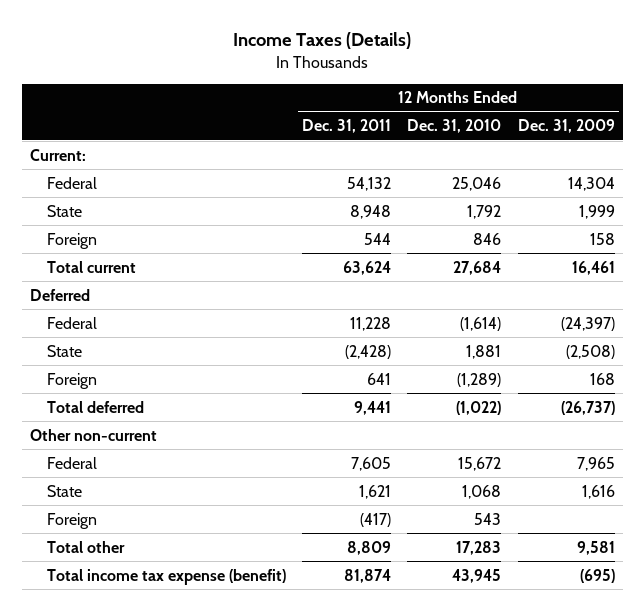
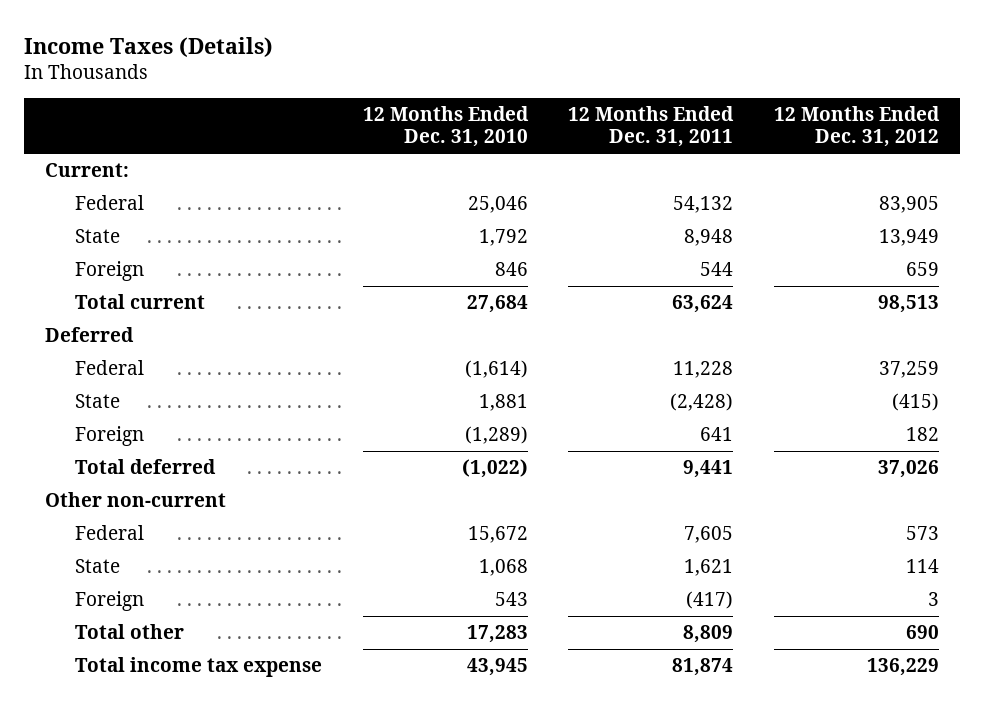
- | 12 Months Ended Dec. 31, 2011 | 12 Months Ended Dec. 31, 2010 | 12 Months Ended Dec. 31, 2009
+ | 12 Months Ended Dec. 31, 2010 | 12 Months Ended Dec. 31, 2011 | 12 Months Ended Dec. 31, 2012
- Total income tax expense (benefit) | 81,874 | 43,945 | (695)
+ Total income tax expense | 43,945 | 81,874 | 136,229

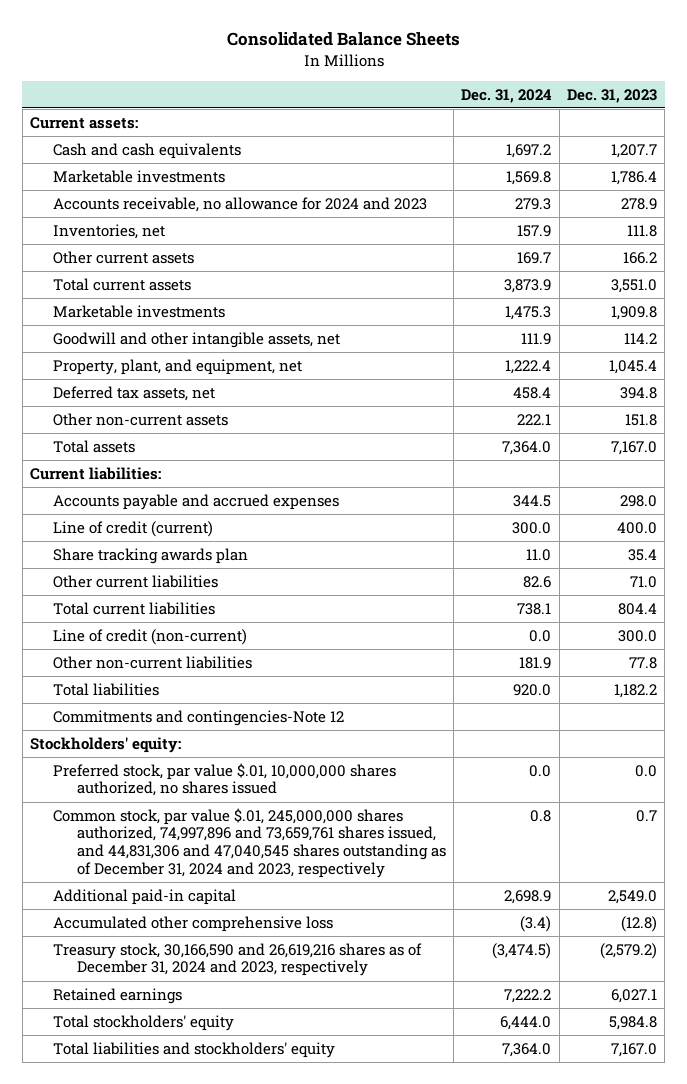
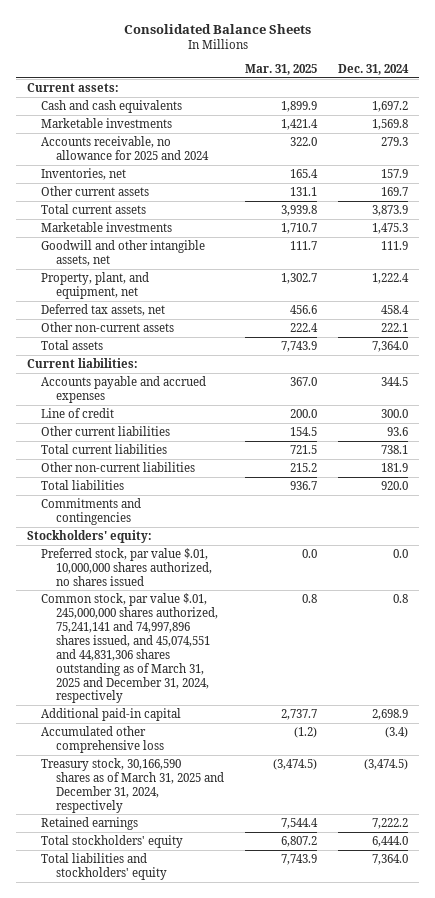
- | Dec. 31, 2024 | Dec. 31, 2023
+ | Mar. 31, 2025 | Dec. 31, 2024
- Accounts receivable, no allowance for 2024 and 2023 | 279.3 | 278.9
+ Accounts receivable, no allowance for 2025 and 2024 | 322.0 | 279.3
- Line of credit (current) | 300.0 | 400.0
- Share tracking awards plan | 11.0 | 35.4
- Other current liabilities | 82.6 | 71.0
+ Line of credit | 200.0 | 300.0
+ Other current liabilities | 154.5 | 93.6
- Line of credit (non-current) | 0.0 | 300.0
- Commitments and contingencies-Note 12
+ Commitments and contingencies
- Common stock, par value $.01, 245,000,000 shares authorized, 74,997,896 and 73,659,761 shares issued, and 44,831,306 and 47,040,545 shares outstanding as of December 31, 2024 and 2023, respectively | 0.8 | 0.7
+ Common stock, par value $.01, 245,000,000 shares authorized, 75,241,141 and 74,997,896 shares issued, and 45,074,551 and 44,831,306 shares outstanding as of March 31, 2025 and December 31, 2024, respectively | 0.8 | 0.8
- Treasury stock, 30,166,590 and 26,619,216 shares as of December 31, 2024 and 2023, respectively | (3,474.5) | (2,579.2)
+ Treasury stock, 30,166,590 shares as of March 31, 2025 and December 31, 2024, respectively | (3,474.5) | (3,474.5)

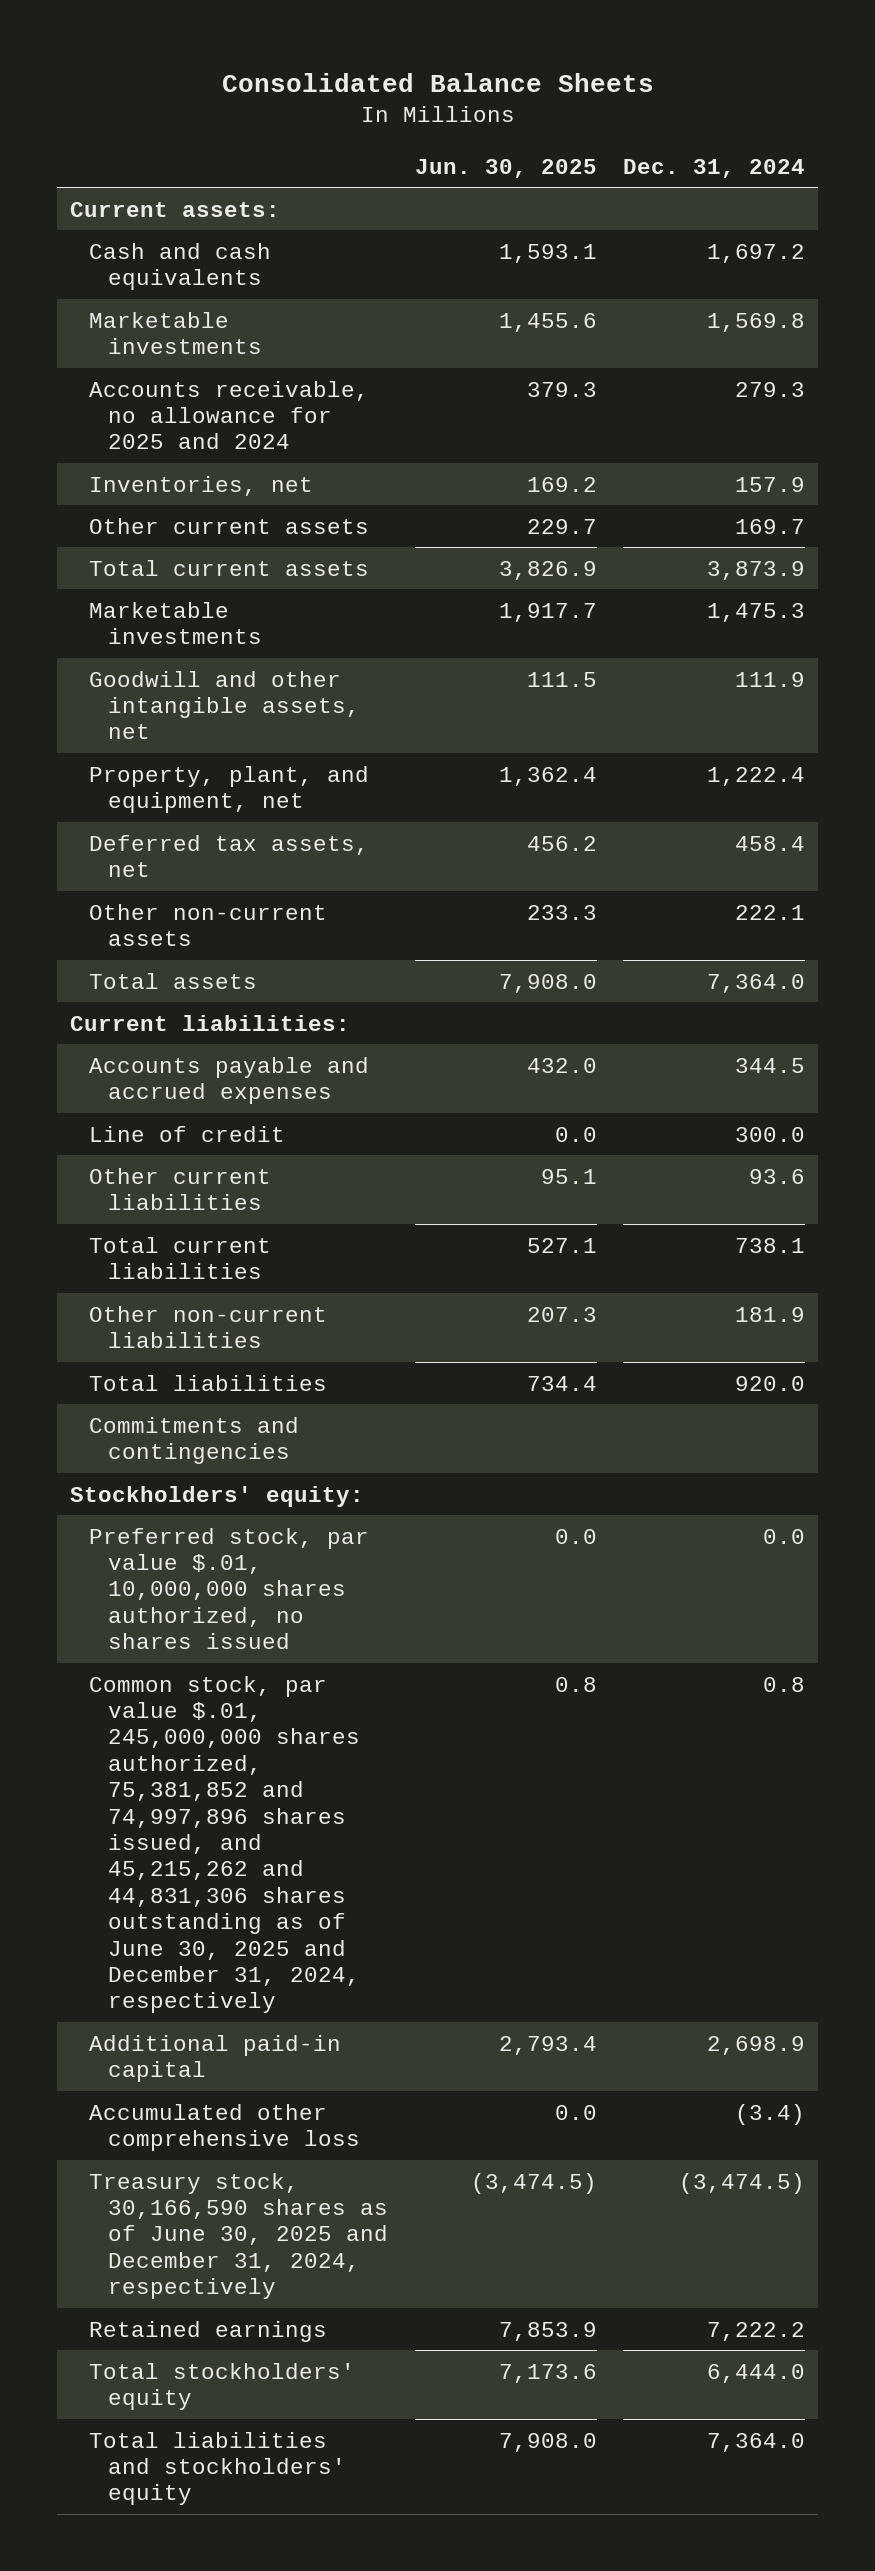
- | Mar. 31, 2025 | Dec. 31, 2024
+ | Jun. 30, 2025 | Dec. 31, 2024
- Common stock, par value $.01, 245,000,000 shares authorized, 75,241,141 and 74,997,896 shares issued, and 45,074,551 and 44,831,306 shares outstanding as of March 31, 2025 and December 31, 2024, respectively | 0.8 | 0.8
+ Common stock, par value $.01, 245,000,000 shares authorized, 75,381,852 and 74,997,896 shares issued, and 45,215,262 and 44,831,306 shares outstanding as of June 30, 2025 and December 31, 2024, respectively | 0.8 | 0.8
- Treasury stock, 30,166,590 shares as of March 31, 2025 and December 31, 2024, respectively | (3,474.5) | (3,474.5)
+ Treasury stock, 30,166,590 shares as of June 30, 2025 and December 31, 2024, respectively | (3,474.5) | (3,474.5)

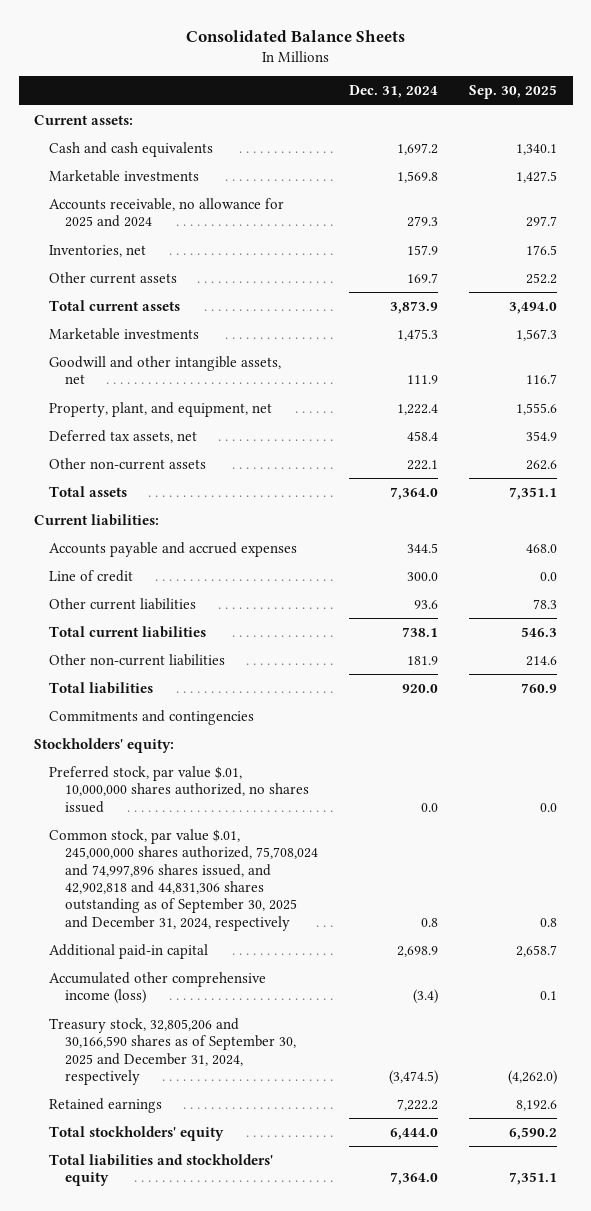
- | Jun. 30, 2025 | Dec. 31, 2024
+ | Dec. 31, 2024 | Sep. 30, 2025
- Common stock, par value $.01, 245,000,000 shares authorized, 75,381,852 and 74,997,896 shares issued, and 45,215,262 and 44,831,306 shares outstanding as of June 30, 2025 and December 31, 2024, respectively | 0.8 | 0.8
+ Common stock, par value $.01, 245,000,000 shares authorized, 75,708,024 and 74,997,896 shares issued, and 42,902,818 and 44,831,306 shares outstanding as of September 30, 2025 and December 31, 2024, respectively | 0.8 | 0.8
- Accumulated other comprehensive loss | 0.0 | (3.4)
- Treasury stock, 30,166,590 shares as of June 30, 2025 and December 31, 2024, respectively | (3,474.5) | (3,474.5)
+ Accumulated other comprehensive income (loss) | (3.4) | 0.1
+ Treasury stock, 32,805,206 and 30,166,590 shares as of September 30, 2025 and December 31, 2024, respectively | (3,474.5) | (4,262.0)

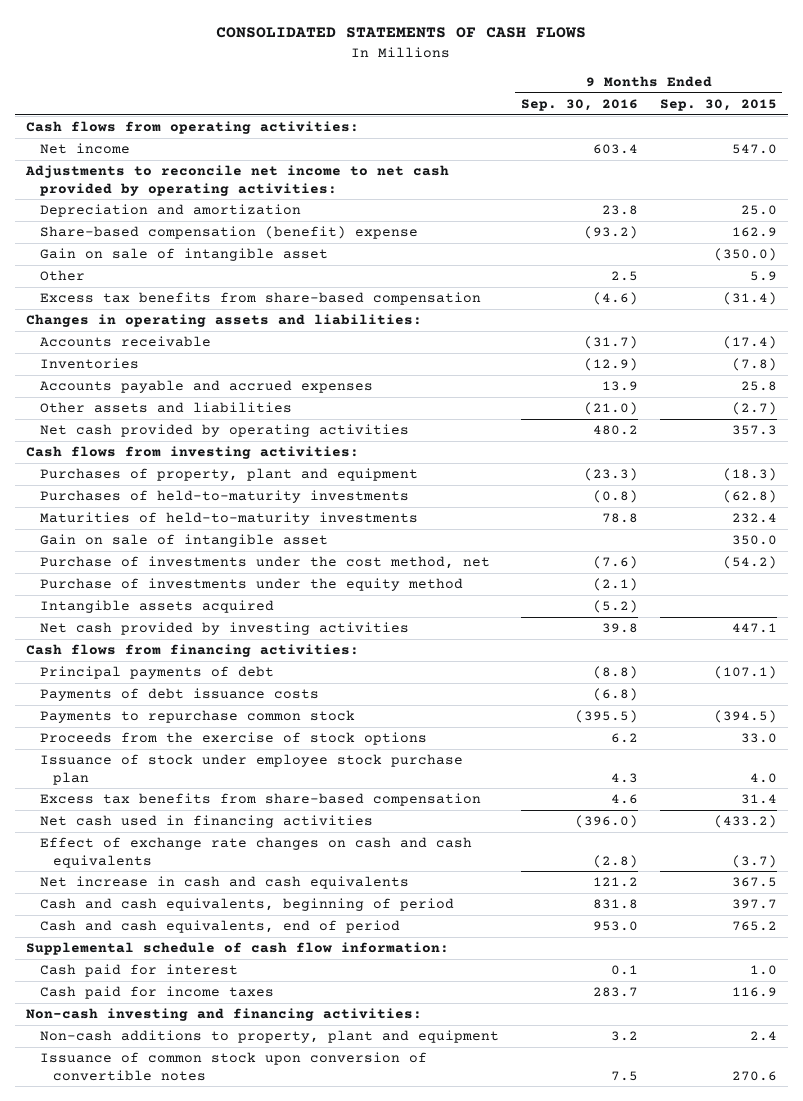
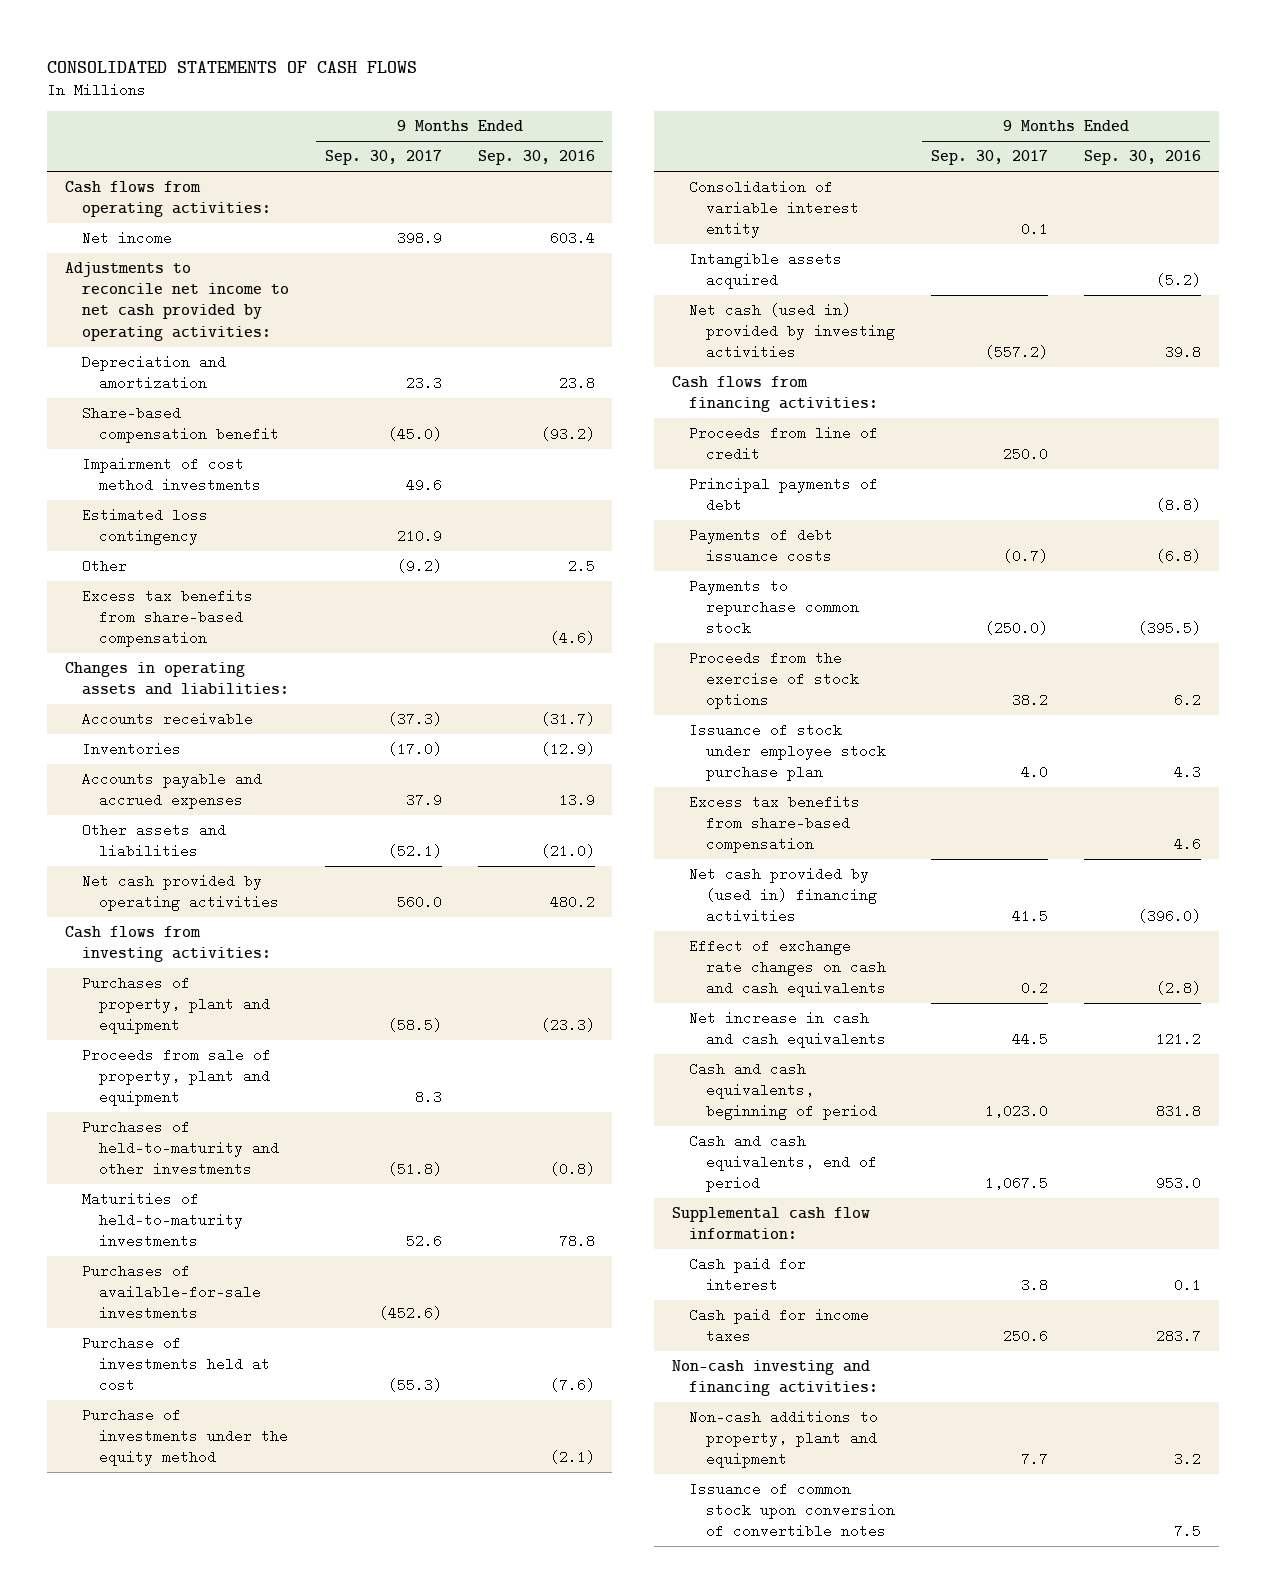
- | 9 Months Ended Sep. 30, 2016 | 9 Months Ended Sep. 30, 2015
+ | 9 Months Ended Sep. 30, 2017 | 9 Months Ended Sep. 30, 2016
- Share-based compensation (benefit) expense | (93.2) | 162.9
- Gain on sale of intangible asset | | (350.0)
+ Share-based compensation benefit | (45.0) | (93.2)
+ Impairment of cost method investments | 49.6 |
+ Estimated loss contingency | 210.9 |
- Purchases of held-to-maturity investments | (0.8) | (62.8)
+ Proceeds from sale of property, plant and equipment | 8.3 |
+ Purchases of held-to-maturity and other investments | (51.8) | (0.8)
- Gain on sale of intangible asset | | 350.0
- Purchase of investments under the cost method, net | (7.6) | (54.2)
+ Purchases of available-for-sale investments | (452.6) |
+ Purchase of investments held at cost | (55.3) | (7.6)
+ Consolidation of variable interest entity | 0.1 |
- Net cash provided by investing activities | 39.8 | 447.1
+ Net cash (used in) provided by investing activities | (557.2) | 39.8
+ Proceeds from line of credit | 250.0 |
- Net cash used in financing activities | (396.0) | (433.2)
+ Net cash provided by (used in) financing activities | 41.5 | (396.0)
- Supplemental schedule of cash flow information:
+ Supplemental cash flow information:

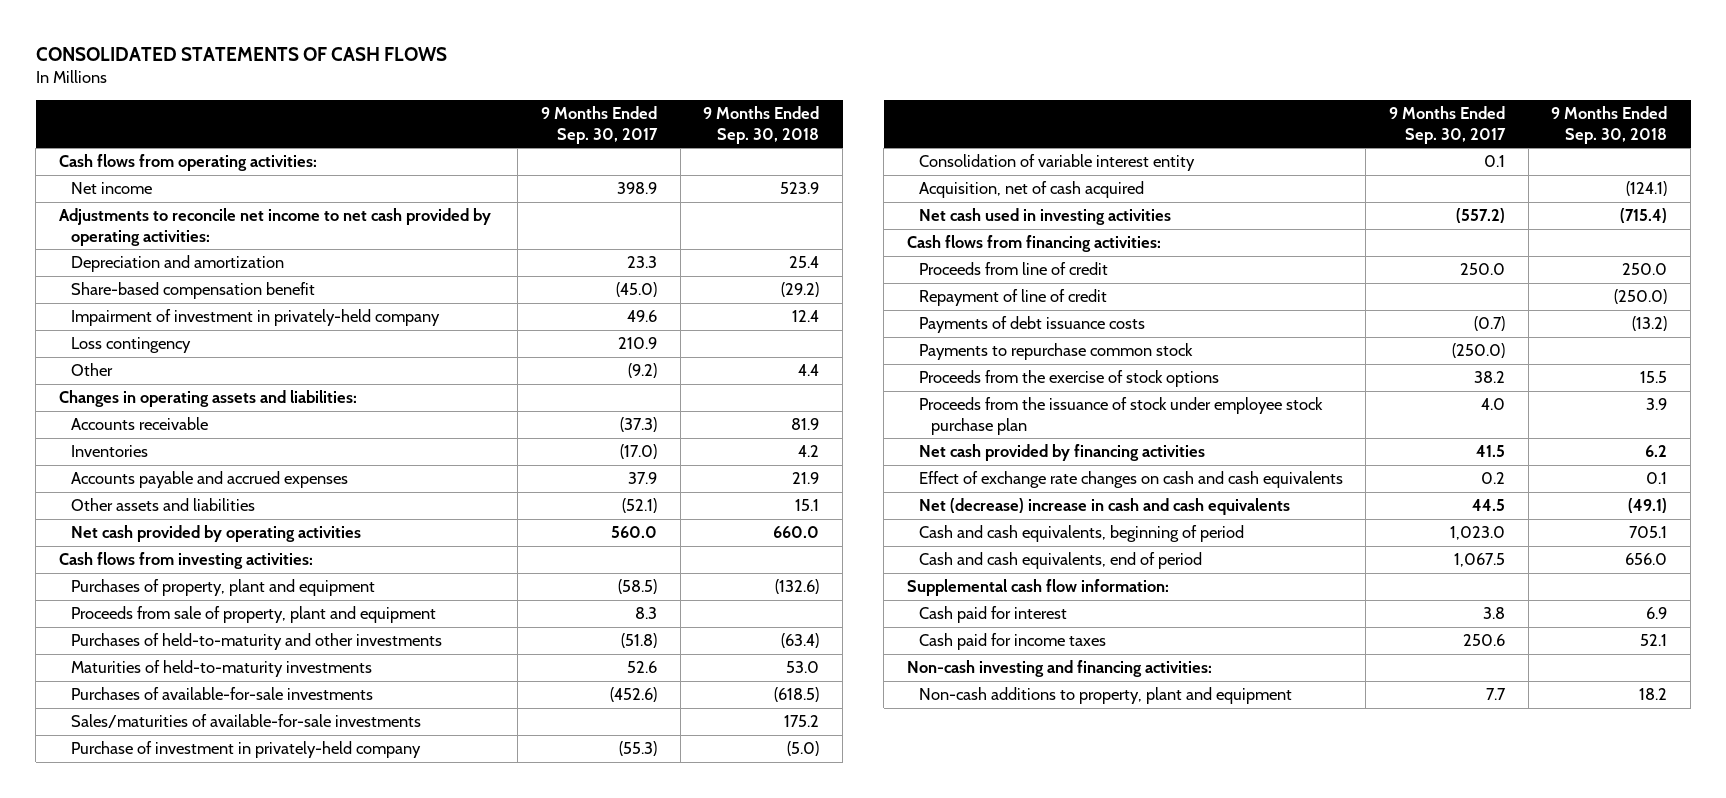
- | 9 Months Ended Sep. 30, 2017 | 9 Months Ended Sep. 30, 2016
+ | 9 Months Ended Sep. 30, 2017 | 9 Months Ended Sep. 30, 2018
- Impairment of cost method investments | 49.6 |
- Estimated loss contingency | 210.9 |
+ Impairment of investment in privately-held company | 49.6 | 12.4
+ Loss contingency | 210.9 |
- Excess tax benefits from share-based compensation | | (4.6)
- Purchase of investments held at cost | (55.3) | (7.6)
- Purchase of investments under the equity method | | (2.1)
+ Sales/maturities of available-for-sale investments | | 175.2
+ Purchase of investment in privately-held company | (55.3) | (5.0)
- Intangible assets acquired | | (5.2)
- Net cash (used in) provided by investing activities | (557.2) | 39.8
+ Acquisition, net of cash acquired | | (124.1)
+ Net cash used in investing activities | (557.2) | (715.4)
- Principal payments of debt | | (8.8)
+ Repayment of line of credit | | (250.0)
- Issuance of stock under employee stock purchase plan | 4.0 | 4.3
- Excess tax benefits from share-based compensation | | 4.6
- Net cash provided by (used in) financing activities | 41.5 | (396.0)
+ Proceeds from the issuance of stock under employee stock purchase plan | 4.0 | 3.9
+ Net cash provided by financing activities | 41.5 | 6.2
- Net increase in cash and cash equivalents | 44.5 | 121.2
+ Net (decrease) increase in cash and cash equivalents | 44.5 | (49.1)
- Issuance of common stock upon conversion of convertible notes | | 7.5

